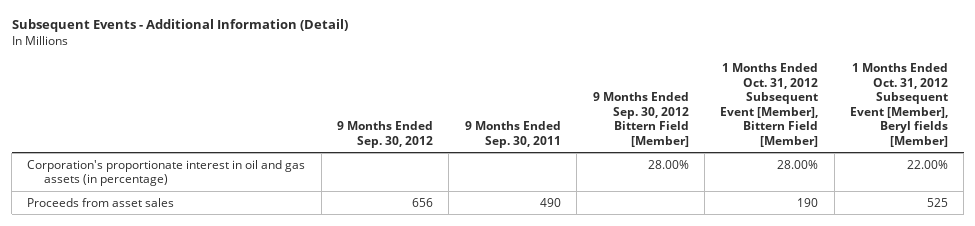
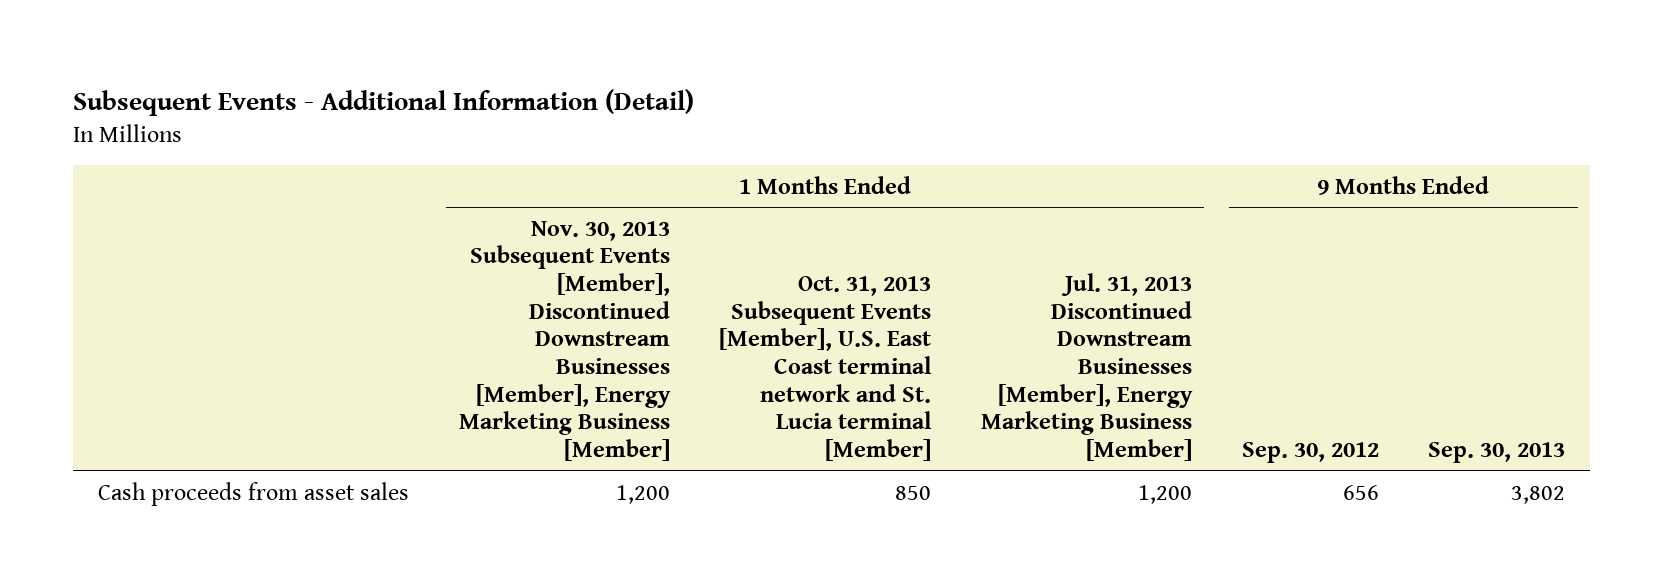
- | 9 Months Ended Sep. 30, 2012 | 9 Months Ended Sep. 30, 2011 | 9 Months Ended Sep. 30, 2012 Bittern Field [Member] | 1 Months Ended Oct. 31, 2012 Subsequent Event [Member], Bittern Field [Member] | 1 Months Ended Oct. 31, 2012 Subsequent Event [Member], Beryl fields [Member]
+ | 1 Months Ended Nov. 30, 2013 Subsequent Events [Member], Discontinued Downstream Businesses [Member], Energy Marketing Business [Member] | 1 Months Ended Oct. 31, 2013 Subsequent Events [Member], U.S. East Coast terminal network and St. Lucia terminal [Member] | 1 Months Ended Jul. 31, 2013 Discontinued Downstream Businesses [Member], Energy Marketing Business [Member] | 9 Months Ended Sep. 30, 2012 | 9 Months Ended Sep. 30, 2013
- Corporation's proportionate interest in oil and gas assets (in percentage) | | | 28.00% | 28.00% | 22.00%
- Proceeds from asset sales | 656 | 490 | | 190 | 525
+ Cash proceeds from asset sales | 1,200 | 850 | 1,200 | 656 | 3,802

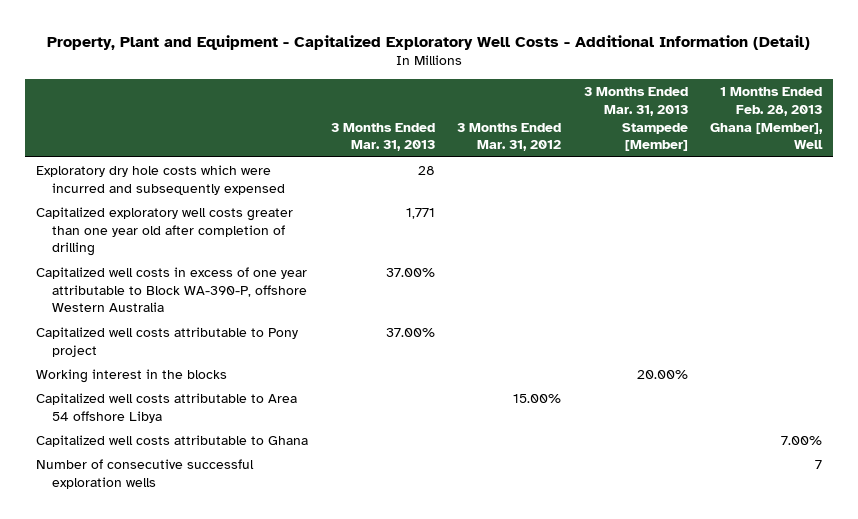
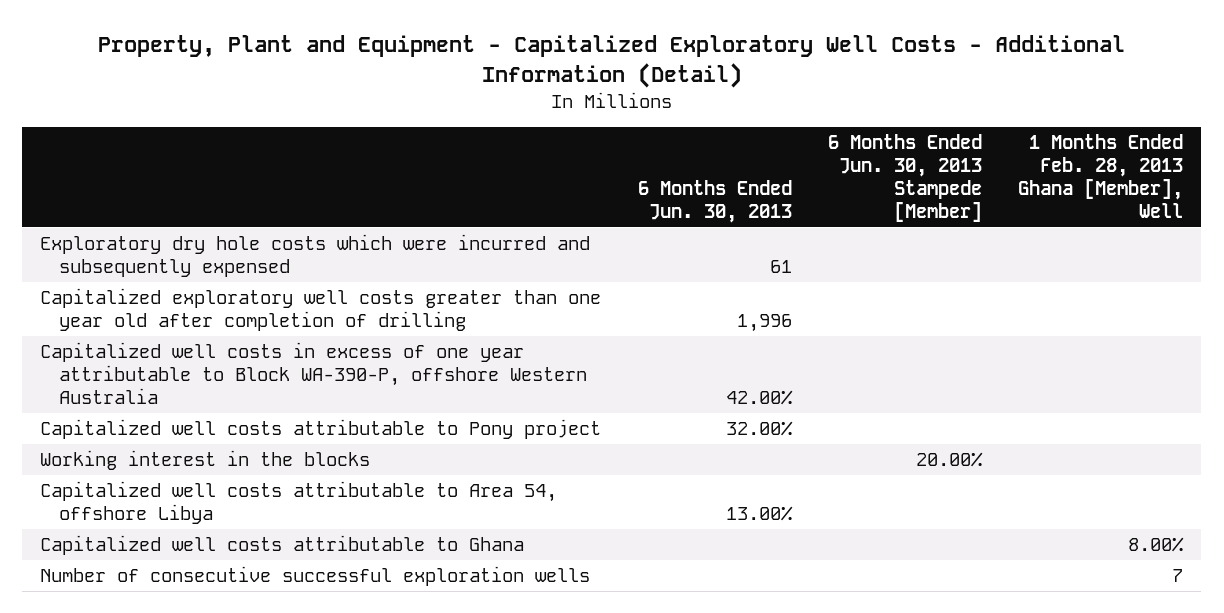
- | 3 Months Ended Mar. 31, 2013 | 3 Months Ended Mar. 31, 2012 | 3 Months Ended Mar. 31, 2013 Stampede [Member] | 1 Months Ended Feb. 28, 2013 Ghana [Member], Well
+ | 6 Months Ended Jun. 30, 2013 | 6 Months Ended Jun. 30, 2013 Stampede [Member] | 1 Months Ended Feb. 28, 2013 Ghana [Member], Well
- Capitalized well costs attributable to Area 54 offshore Libya | | 15.00% | |
- Capitalized well costs attributable to Ghana | | | | 7.00%
+ Capitalized well costs attributable to Area 54, offshore Libya | 13.00% | |
+ Capitalized well costs attributable to Ghana | | | 8.00%

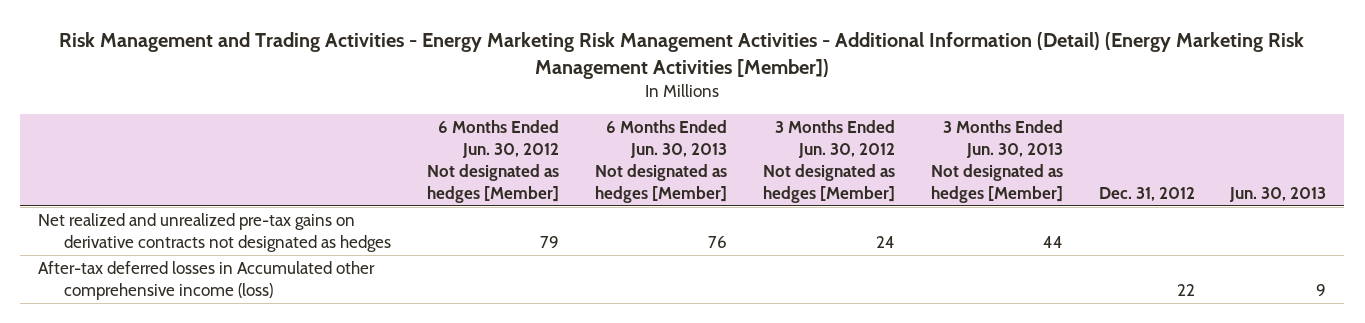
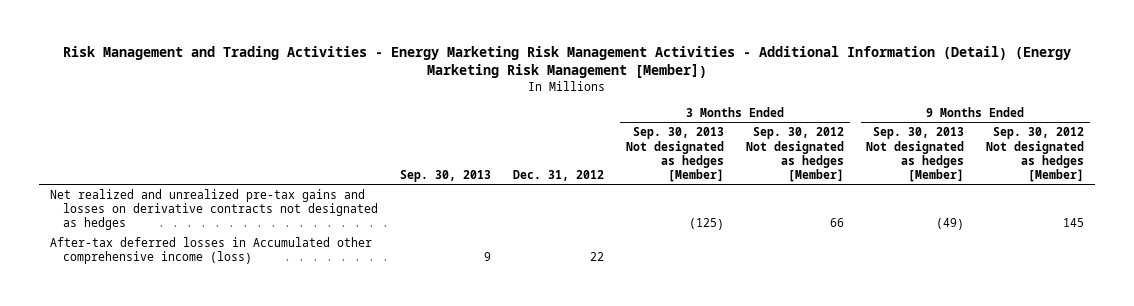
- Risk Management and Trading Activities - Energy Marketing Risk Management Activities - Additional Information (Detail) (Energy Marketing Risk Management Activities [Member])
+ Risk Management and Trading Activities - Energy Marketing Risk Management Activities - Additional Information (Detail) (Energy Marketing Risk Management [Member])
- | 6 Months Ended Jun. 30, 2012 Not designated as hedges [Member] | 6 Months Ended Jun. 30, 2013 Not designated as hedges [Member] | 3 Months Ended Jun. 30, 2012 Not designated as hedges [Member] | 3 Months Ended Jun. 30, 2013 Not designated as hedges [Member] | Dec. 31, 2012 | Jun. 30, 2013
+ | Sep. 30, 2013 | Dec. 31, 2012 | 3 Months Ended Sep. 30, 2013 Not designated as hedges [Member] | 3 Months Ended Sep. 30, 2012 Not designated as hedges [Member] | 9 Months Ended Sep. 30, 2013 Not designated as hedges [Member] | 9 Months Ended Sep. 30, 2012 Not designated as hedges [Member]
- Net realized and unrealized pre-tax gains on derivative contracts not designated as hedges | 79 | 76 | 24 | 44 | |
+ Net realized and unrealized pre-tax gains and losses on derivative contracts not designated as hedges | | | (125) | 66 | (49) | 145

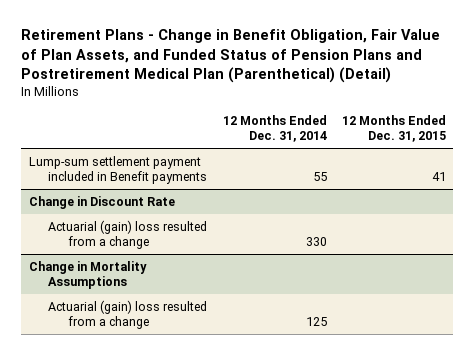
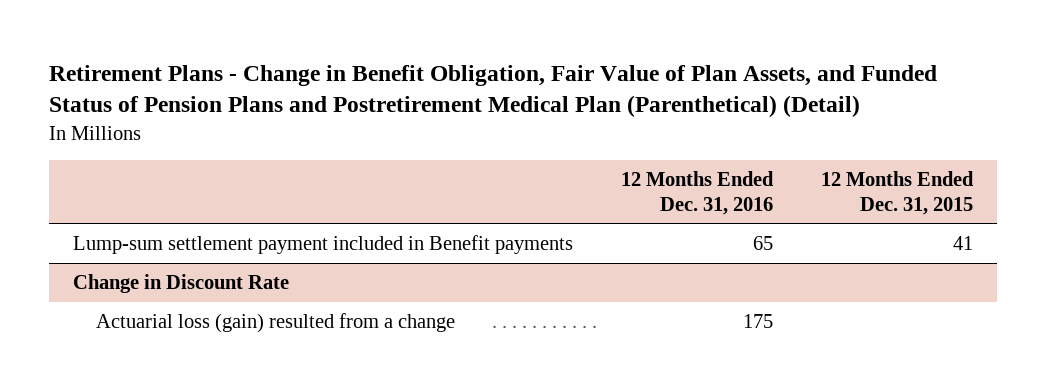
- | 12 Months Ended Dec. 31, 2014 | 12 Months Ended Dec. 31, 2015
+ | 12 Months Ended Dec. 31, 2016 | 12 Months Ended Dec. 31, 2015
@ Change in Discount Rate
- Actuarial (gain) loss resulted from a change | 330 |
- Change in Mortality Assumptions
- Actuarial (gain) loss resulted from a change | 125 |
@ Change in Discount Rate
+ Actuarial loss (gain) resulted from a change | 175 |

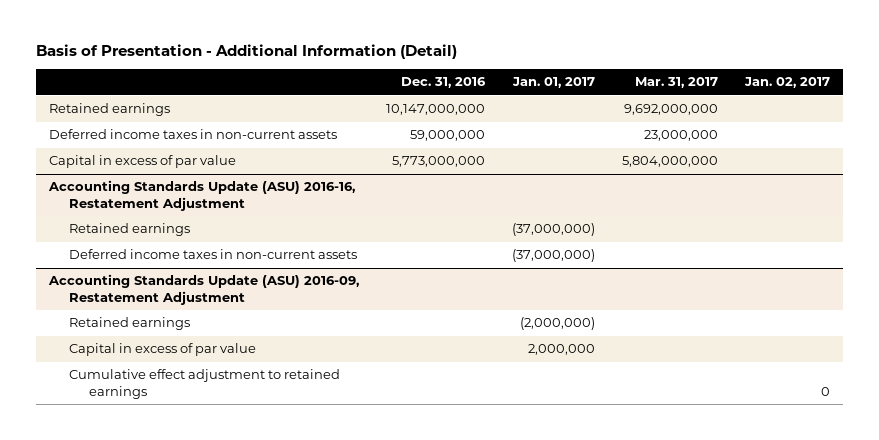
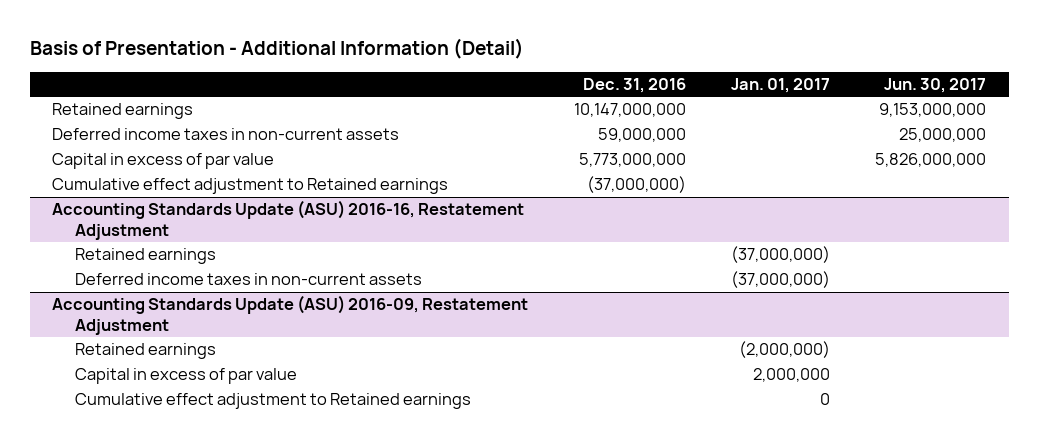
- | Dec. 31, 2016 | Jan. 01, 2017 | Mar. 31, 2017 | Jan. 02, 2017
+ | Dec. 31, 2016 | Jan. 01, 2017 | Jun. 30, 2017
+ Cumulative effect adjustment to Retained earnings | (37,000,000) | |
@ Accounting Standards Update (ASU) 2016-09, Restatement Adjustment
- Cumulative effect adjustment to retained earnings | | | | 0
+ Cumulative effect adjustment to Retained earnings | | 0 |

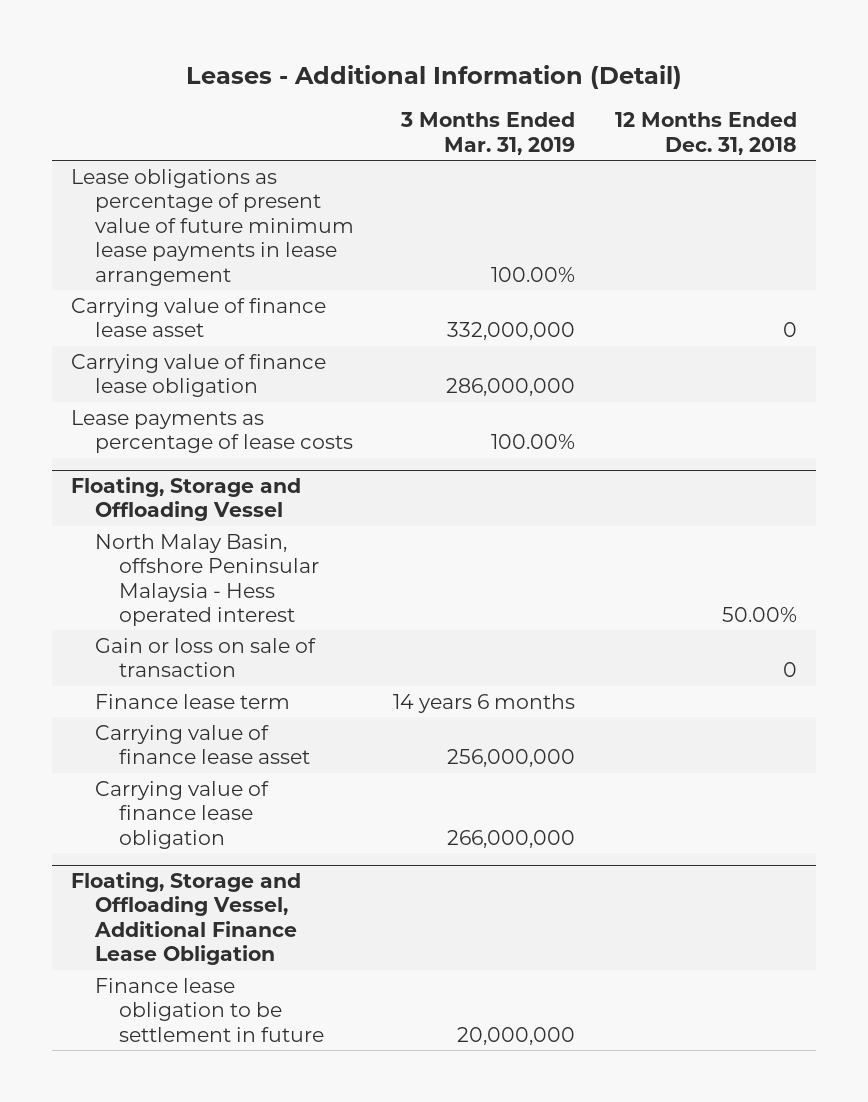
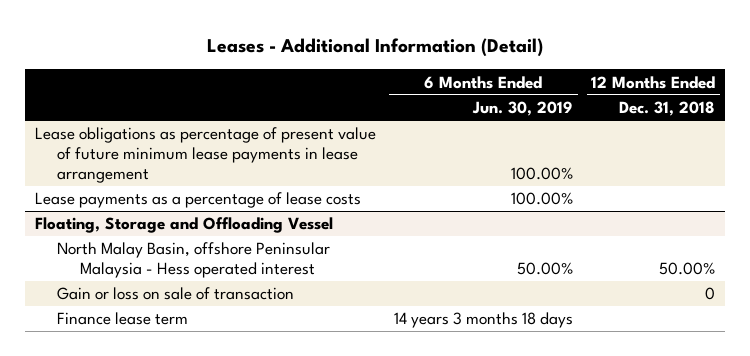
- | 3 Months Ended Mar. 31, 2019 | 12 Months Ended Dec. 31, 2018
+ | 6 Months Ended Jun. 30, 2019 | 12 Months Ended Dec. 31, 2018
- Carrying value of finance lease asset | 332,000,000 | 0
- Carrying value of finance lease obligation | 286,000,000 |
- Lease payments as percentage of lease costs | 100.00% |
+ Lease payments as a percentage of lease costs | 100.00% |
@ Floating, Storage and Offloading Vessel
- Carrying value of finance lease asset | 256,000,000 |
- Carrying value of finance lease obligation | 266,000,000 |
- Floating, Storage and Offloading Vessel, Additional Finance Lease Obligation
- Finance lease obligation to be settlement in future | 20,000,000 |

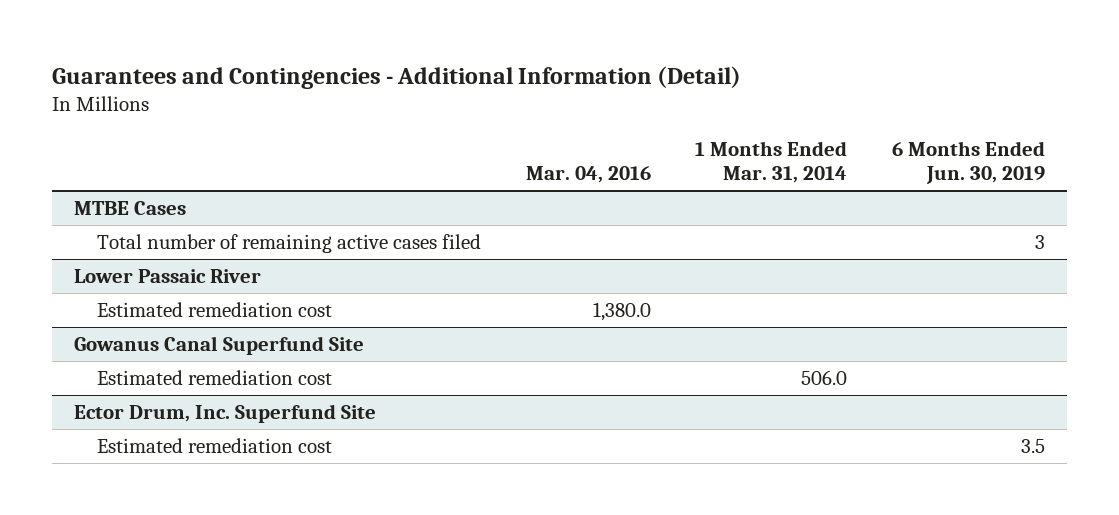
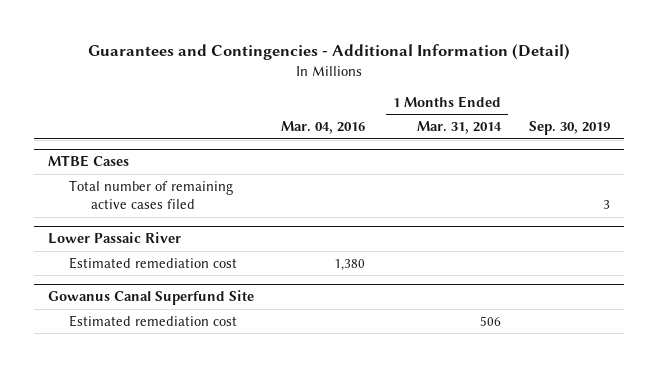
- | Mar. 04, 2016 | 1 Months Ended Mar. 31, 2014 | 6 Months Ended Jun. 30, 2019
+ | Mar. 04, 2016 | 1 Months Ended Mar. 31, 2014 | Sep. 30, 2019
@ Lower Passaic River
- Estimated remediation cost | 1,380.0 | |
+ Estimated remediation cost | 1,380 | |
@ Gowanus Canal Superfund Site
- Estimated remediation cost | | 506.0 |
- Ector Drum, Inc. Superfund Site
- Estimated remediation cost | | | 3.5
@ Gowanus Canal Superfund Site
+ Estimated remediation cost | | 506 |

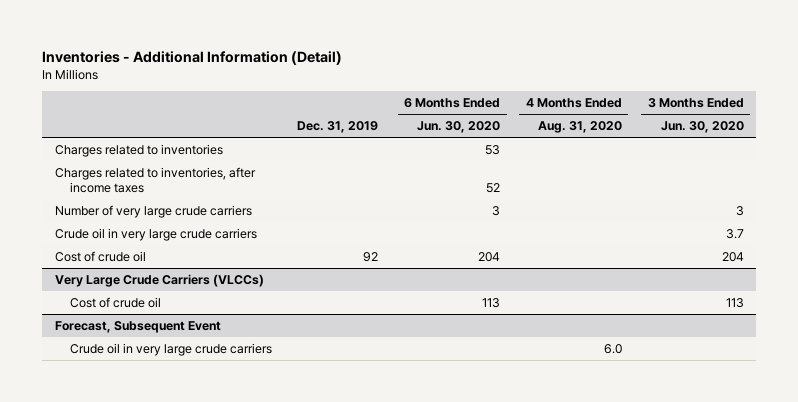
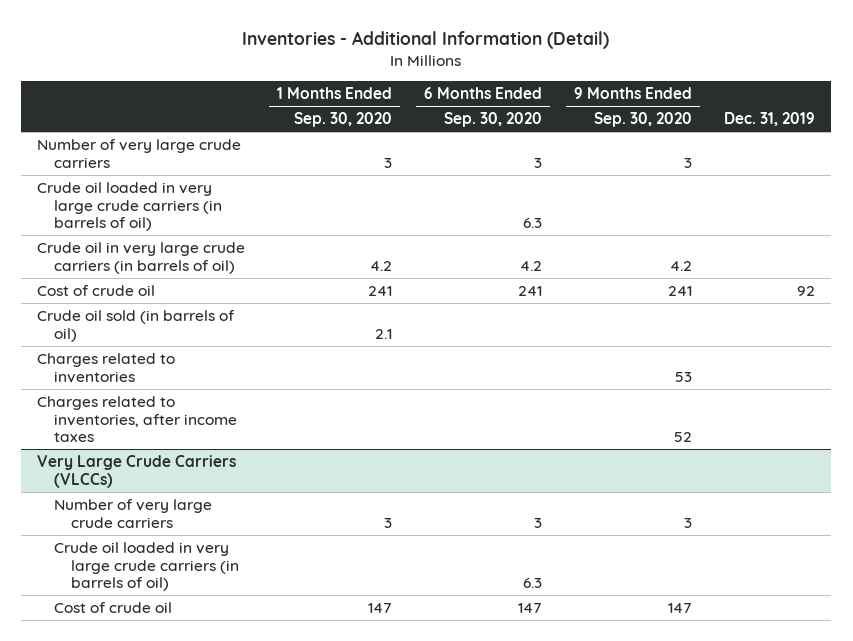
- | Dec. 31, 2019 | 6 Months Ended Jun. 30, 2020 | 4 Months Ended Aug. 31, 2020 | 3 Months Ended Jun. 30, 2020
+ | 1 Months Ended Sep. 30, 2020 | 6 Months Ended Sep. 30, 2020 | 9 Months Ended Sep. 30, 2020 | Dec. 31, 2019
- Crude oil in very large crude carriers | | | | 3.7
+ Crude oil loaded in very large crude carriers (in barrels of oil) | | 6.3 | |
+ Crude oil in very large crude carriers (in barrels of oil) | 4.2 | 4.2 | 4.2 |
+ Crude oil sold (in barrels of oil) | 2.1 | | |
moved down: Charges related to inventories | | | 53 |
moved down: Charges related to inventories, after income taxes | | | 52 |
@ Very Large Crude Carriers (VLCCs)
+ Number of very large crude carriers | 3 | 3 | 3 |
+ Crude oil loaded in very large crude carriers (in barrels of oil) | | 6.3 | |
- Forecast, Subsequent Event
- Crude oil in very large crude carriers | | | 6.0 |

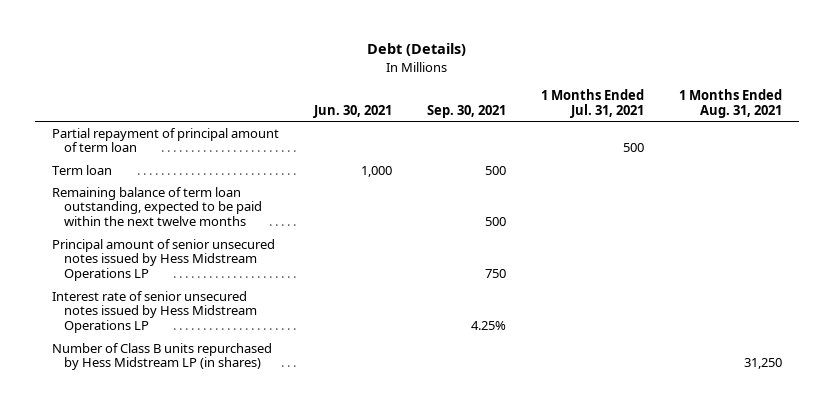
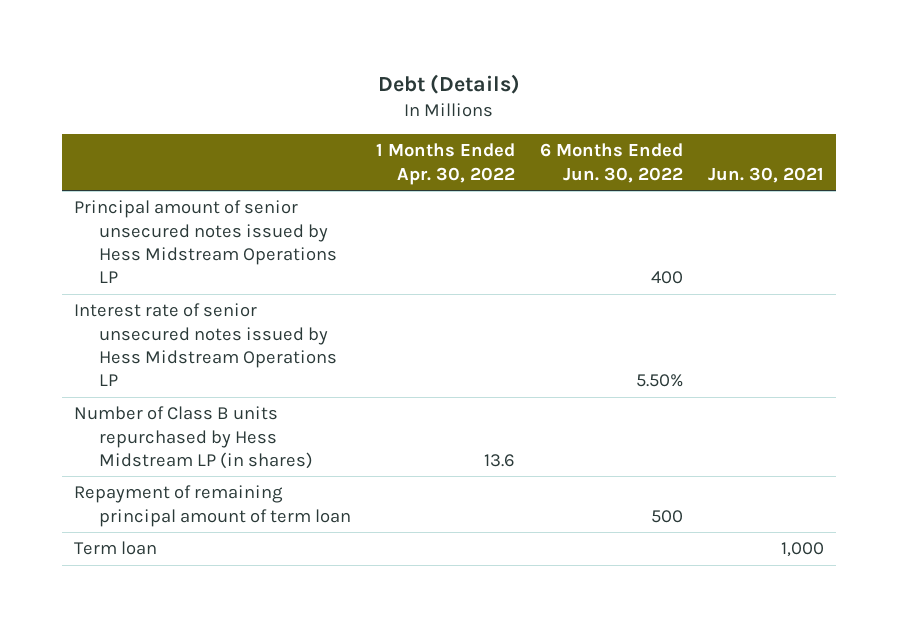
- | Jun. 30, 2021 | Sep. 30, 2021 | 1 Months Ended Jul. 31, 2021 | 1 Months Ended Aug. 31, 2021
+ | 1 Months Ended Apr. 30, 2022 | 6 Months Ended Jun. 30, 2022 | Jun. 30, 2021
- Partial repayment of principal amount of term loan | | | 500 |
- Remaining balance of term loan outstanding, expected to be paid within the next twelve months | | 500 | |
+ Repayment of remaining principal amount of term loan | | 500 |
moved down: Term loan | | | 1,000

